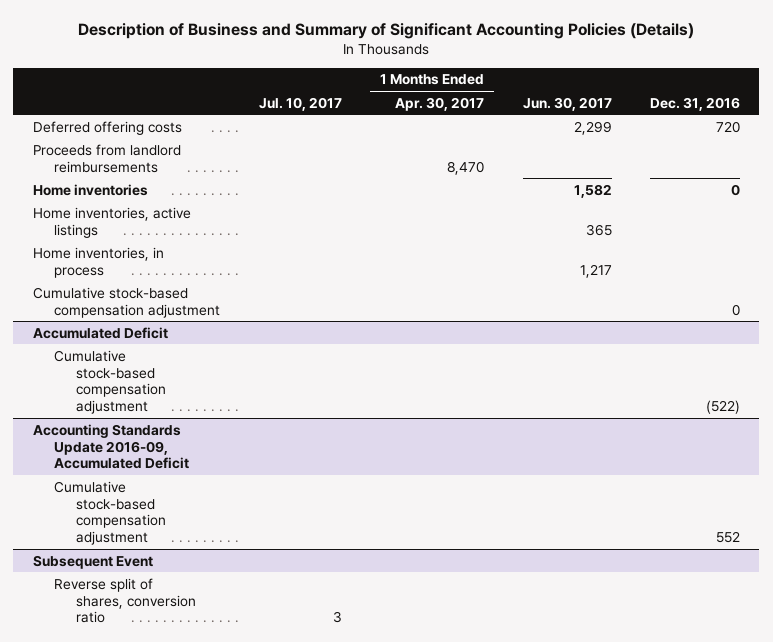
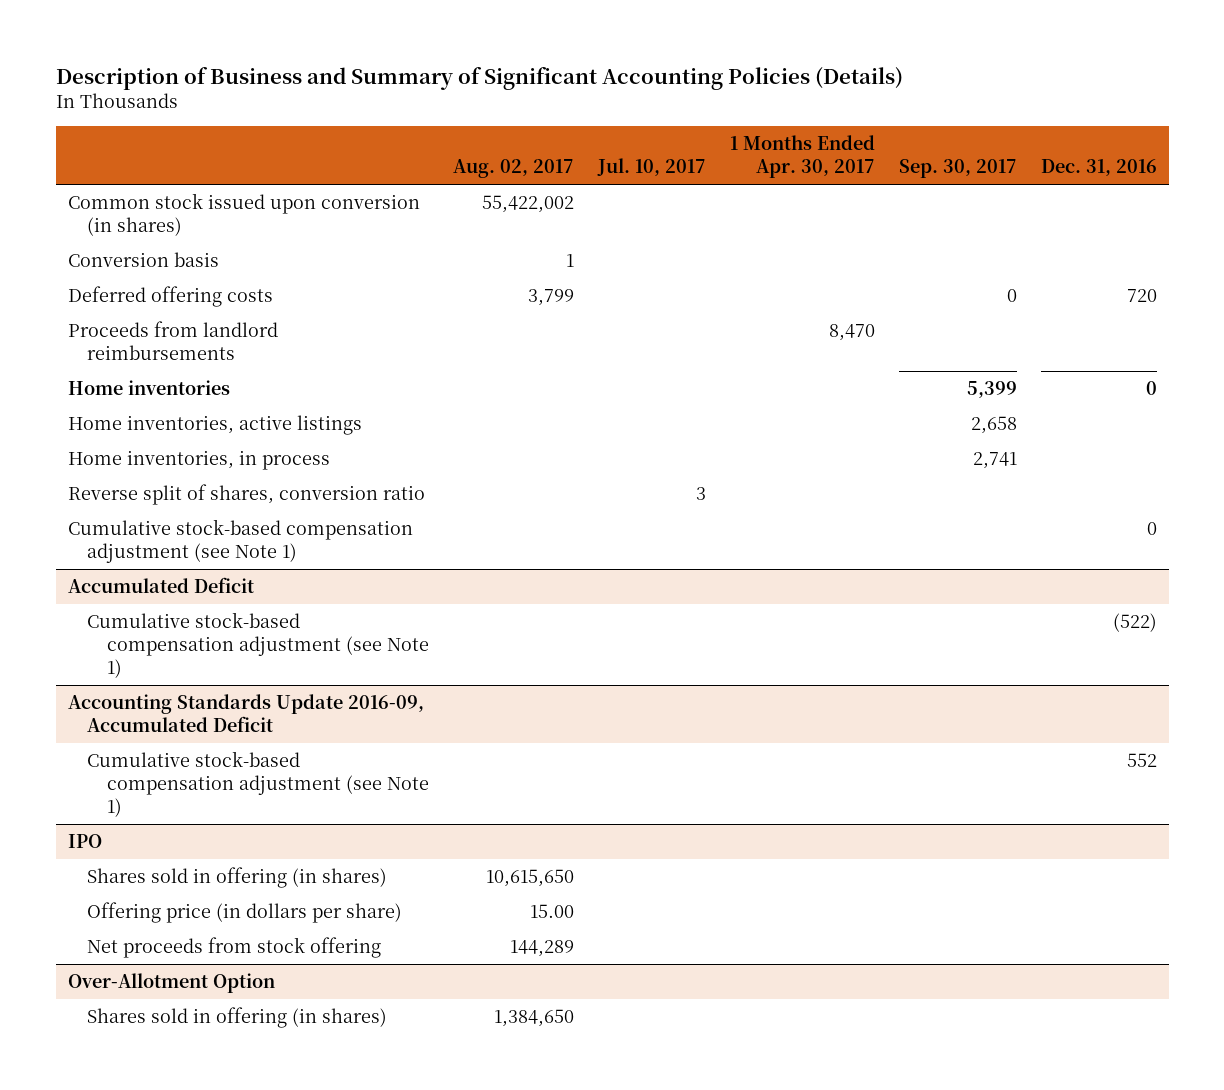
- | Jul. 10, 2017 | 1 Months Ended Apr. 30, 2017 | Jun. 30, 2017 | Dec. 31, 2016
+ | Aug. 02, 2017 | Jul. 10, 2017 | 1 Months Ended Apr. 30, 2017 | Sep. 30, 2017 | Dec. 31, 2016
+ Common stock issued upon conversion (in shares) | 55,422,002 | | | |
+ Conversion basis | 1 | | | |
- Cumulative stock-based compensation adjustment | | | | 0
+ Reverse split of shares, conversion ratio | | 3 | | |
+ Cumulative stock-based compensation adjustment (see Note 1) | | | | | 0
@ Accumulated Deficit
- Cumulative stock-based compensation adjustment | | | | (522)
+ Cumulative stock-based compensation adjustment (see Note 1) | | | | | (522)
@ Accounting Standards Update 2016-09, Accumulated Deficit
- Cumulative stock-based compensation adjustment | | | | 552
- Subsequent Event
- Reverse split of shares, conversion ratio | 3 | | |
@ Accounting Standards Update 2016-09, Accumulated Deficit
+ Cumulative stock-based compensation adjustment (see Note 1) | | | | | 552
+ IPO
+ Shares sold in offering (in shares) | 10,615,650 | | | |
+ Offering price (in dollars per share) | 15.00 | | | |
+ Net proceeds from stock offering | 144,289 | | | |
+ Over-Allotment Option
+ Shares sold in offering (in shares) | 1,384,650 | | | |

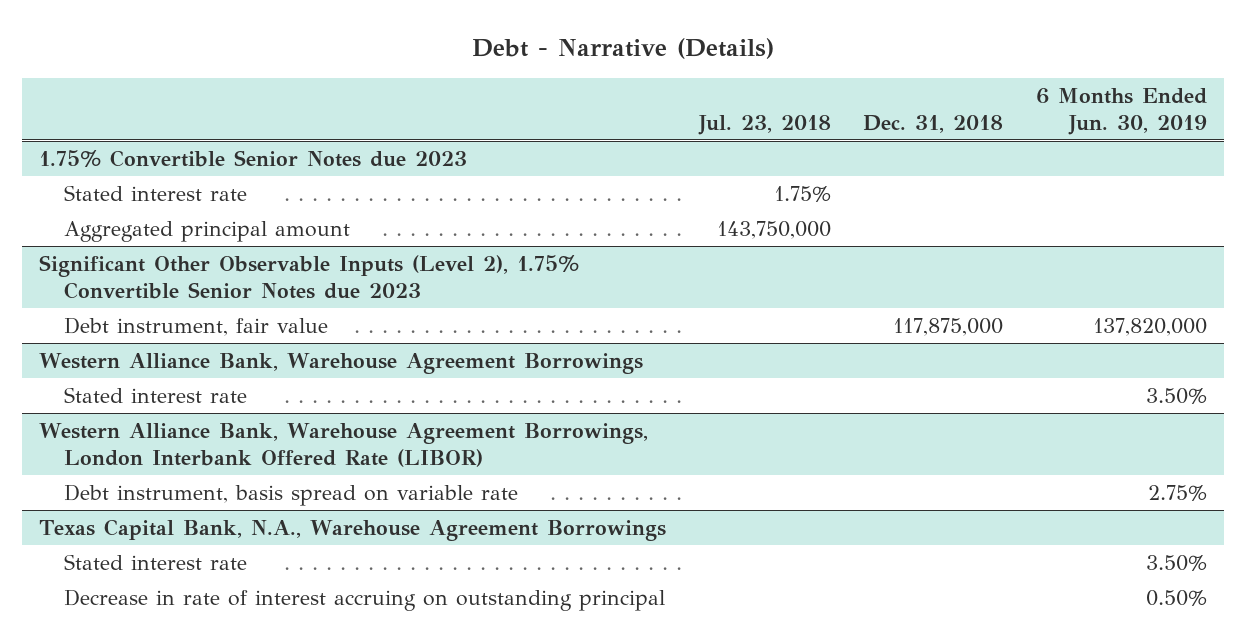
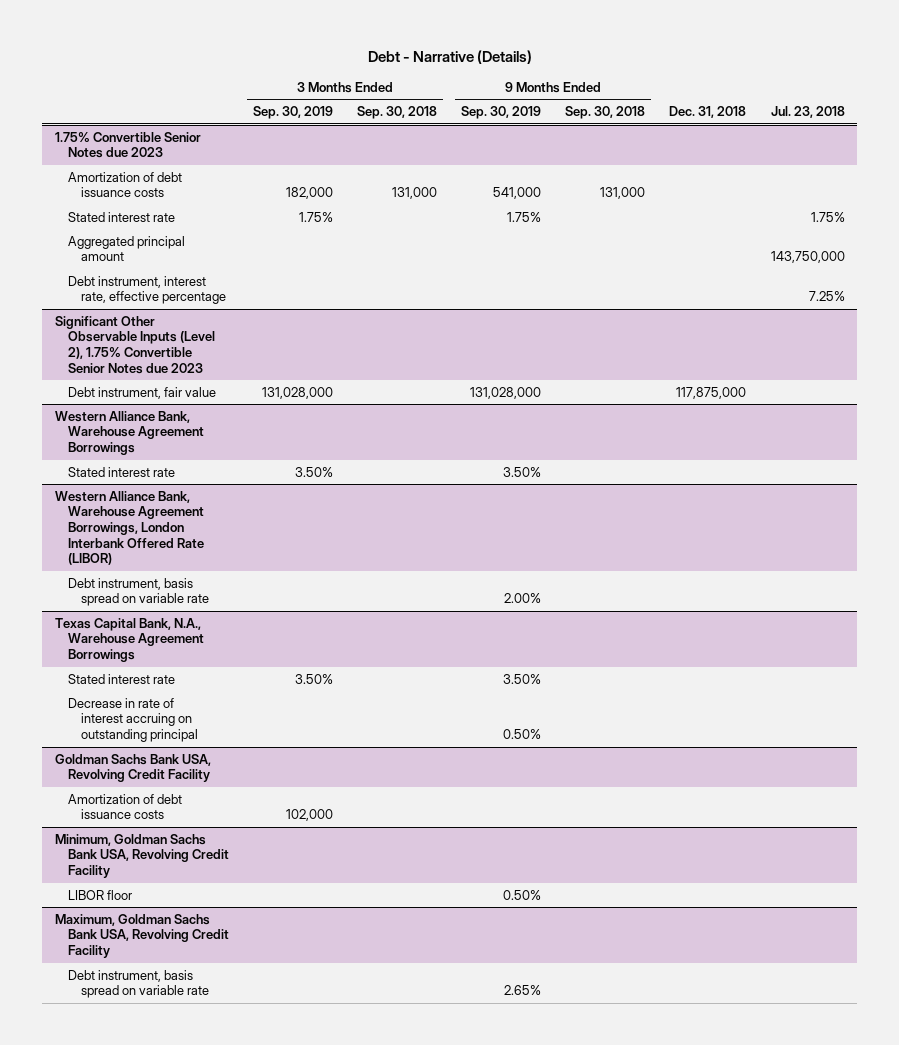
- | Jul. 23, 2018 | Dec. 31, 2018 | 6 Months Ended Jun. 30, 2019
+ | 3 Months Ended Sep. 30, 2019 | 3 Months Ended Sep. 30, 2018 | 9 Months Ended Sep. 30, 2019 | 9 Months Ended Sep. 30, 2018 | Dec. 31, 2018 | Jul. 23, 2018
@ 1.75% Convertible Senior Notes due 2023
+ Amortization of debt issuance costs | 182,000 | 131,000 | 541,000 | 131,000 | |
+ Debt instrument, interest rate, effective percentage | | | | | | 7.25%
+ Goldman Sachs Bank USA, Revolving Credit Facility
+ Amortization of debt issuance costs | 102,000 | | | | |
+ Minimum, Goldman Sachs Bank USA, Revolving Credit Facility
+ LIBOR floor | | | 0.50% | | |
+ Maximum, Goldman Sachs Bank USA, Revolving Credit Facility
+ Debt instrument, basis spread on variable rate | | | 2.65% | | |

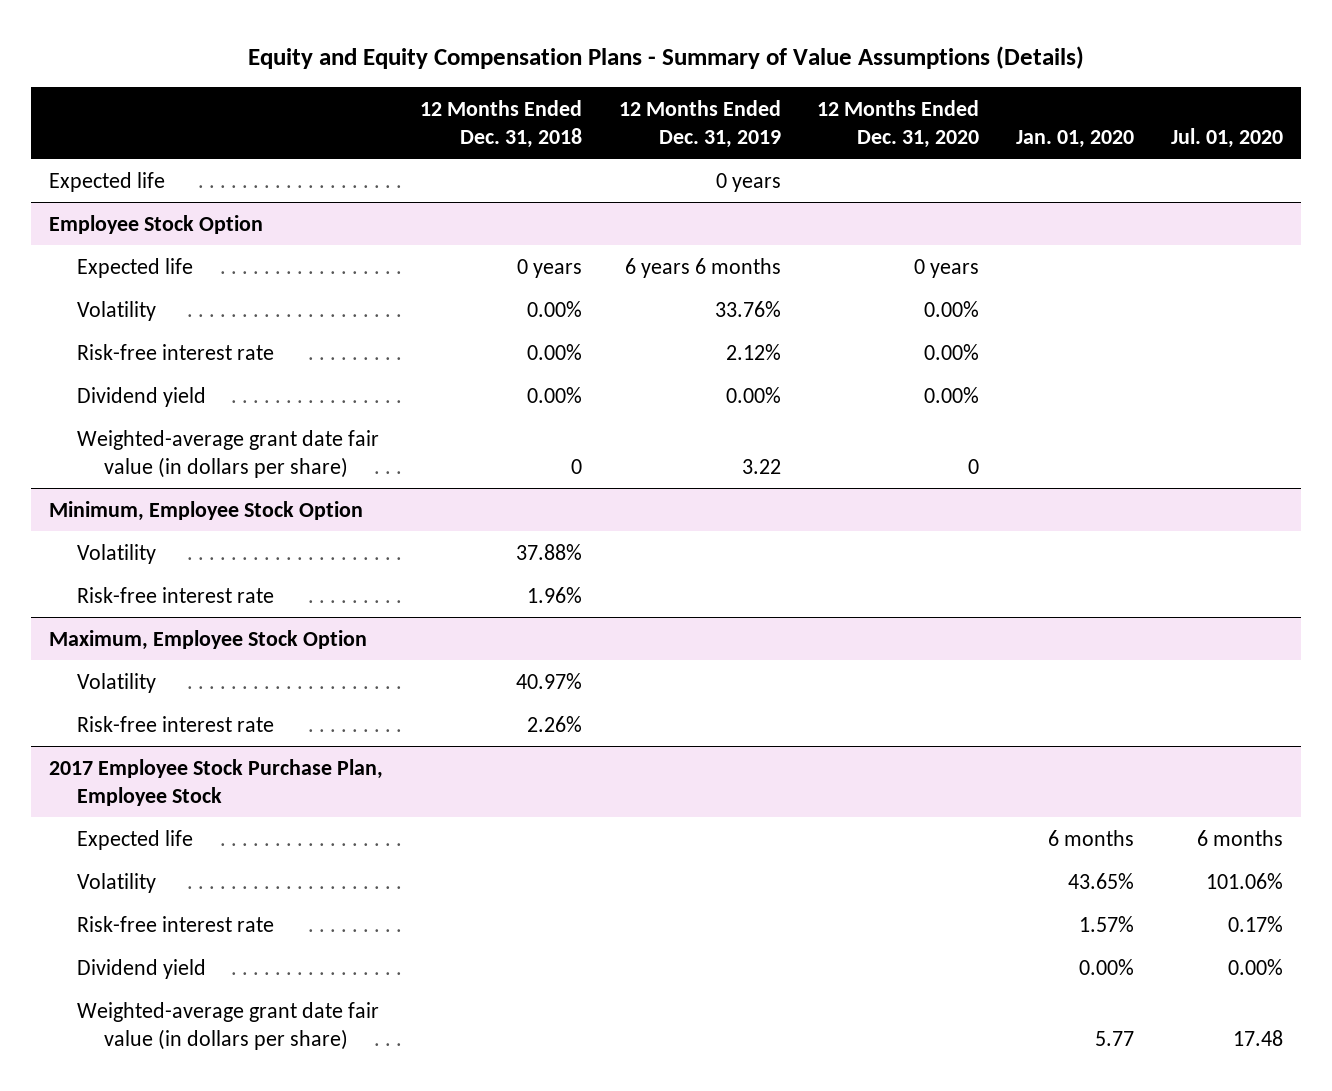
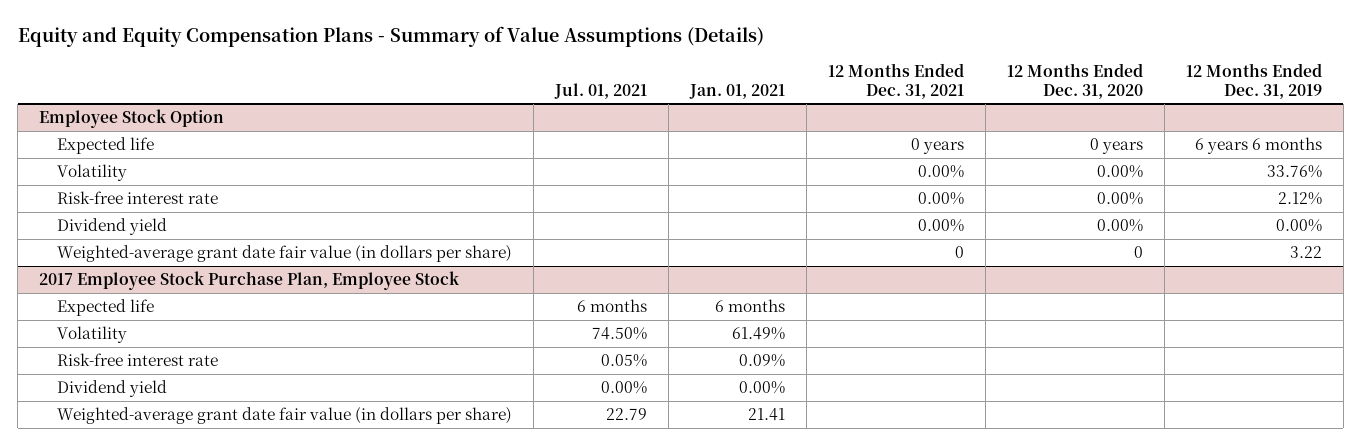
- | 12 Months Ended Dec. 31, 2018 | 12 Months Ended Dec. 31, 2019 | 12 Months Ended Dec. 31, 2020 | Jan. 01, 2020 | Jul. 01, 2020
+ | Jul. 01, 2021 | Jan. 01, 2021 | 12 Months Ended Dec. 31, 2021 | 12 Months Ended Dec. 31, 2020 | 12 Months Ended Dec. 31, 2019
- Expected life | | 0 years | | |
- Minimum, Employee Stock Option
- Volatility | 37.88% | | | |
- Risk-free interest rate | 1.96% | | | |
- Maximum, Employee Stock Option
- Volatility | 40.97% | | | |
- Risk-free interest rate | 2.26% | | | |

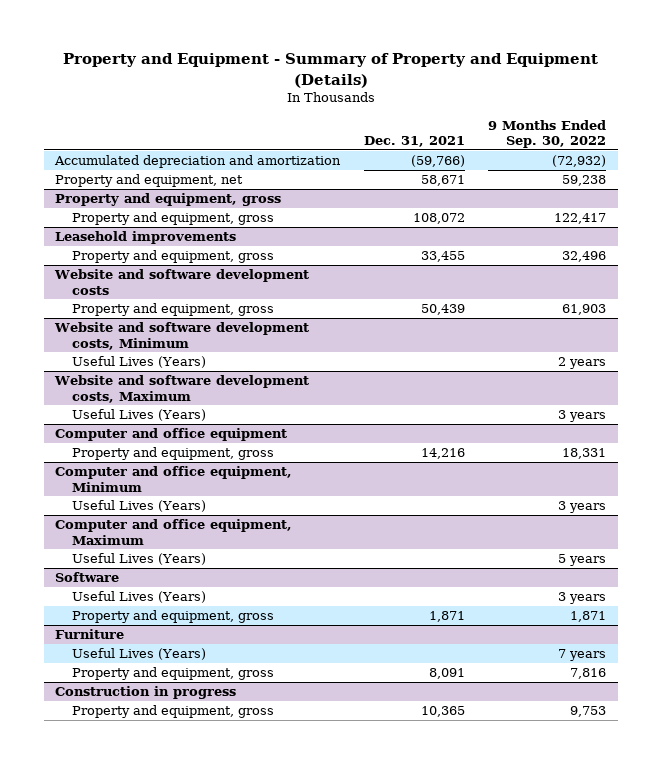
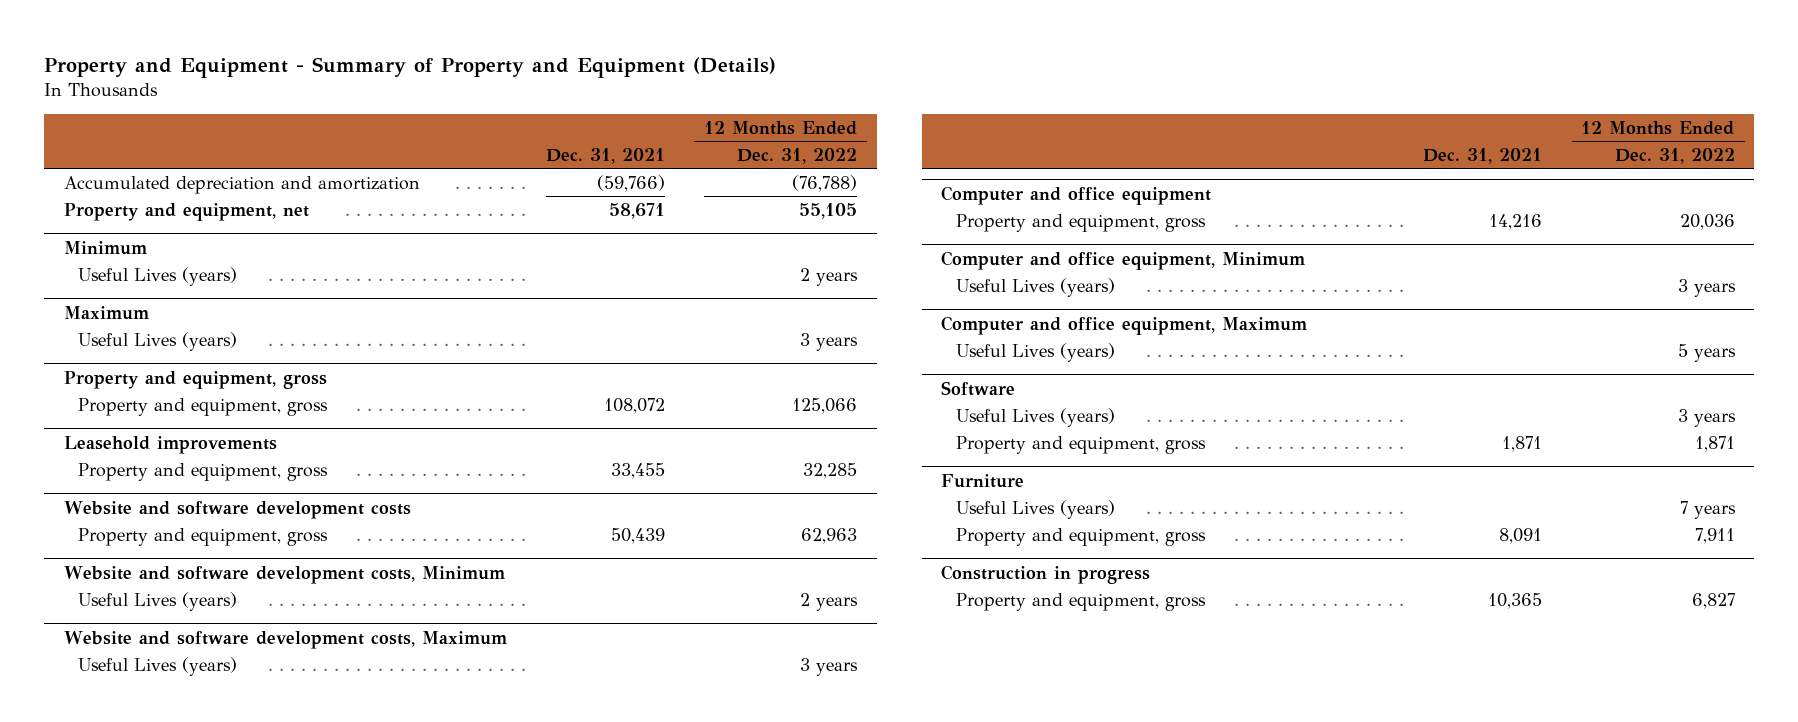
- | Dec. 31, 2021 | 9 Months Ended Sep. 30, 2022
+ | Dec. 31, 2021 | 12 Months Ended Dec. 31, 2022
+ Minimum
+ Useful Lives (years) | | 2 years
+ Maximum
+ Useful Lives (years) | | 3 years
@ Website and software development costs, Minimum
- Useful Lives (Years) | | 2 years
+ Useful Lives (years) | | 2 years
@ Website and software development costs, Maximum
- Useful Lives (Years) | | 3 years
+ Useful Lives (years) | | 3 years
@ Computer and office equipment, Minimum
- Useful Lives (Years) | | 3 years
+ Useful Lives (years) | | 3 years
@ Computer and office equipment, Maximum
- Useful Lives (Years) | | 5 years
+ Useful Lives (years) | | 5 years
@ Software
- Useful Lives (Years) | | 3 years
+ Useful Lives (years) | | 3 years
@ Furniture
- Useful Lives (Years) | | 7 years
+ Useful Lives (years) | | 7 years

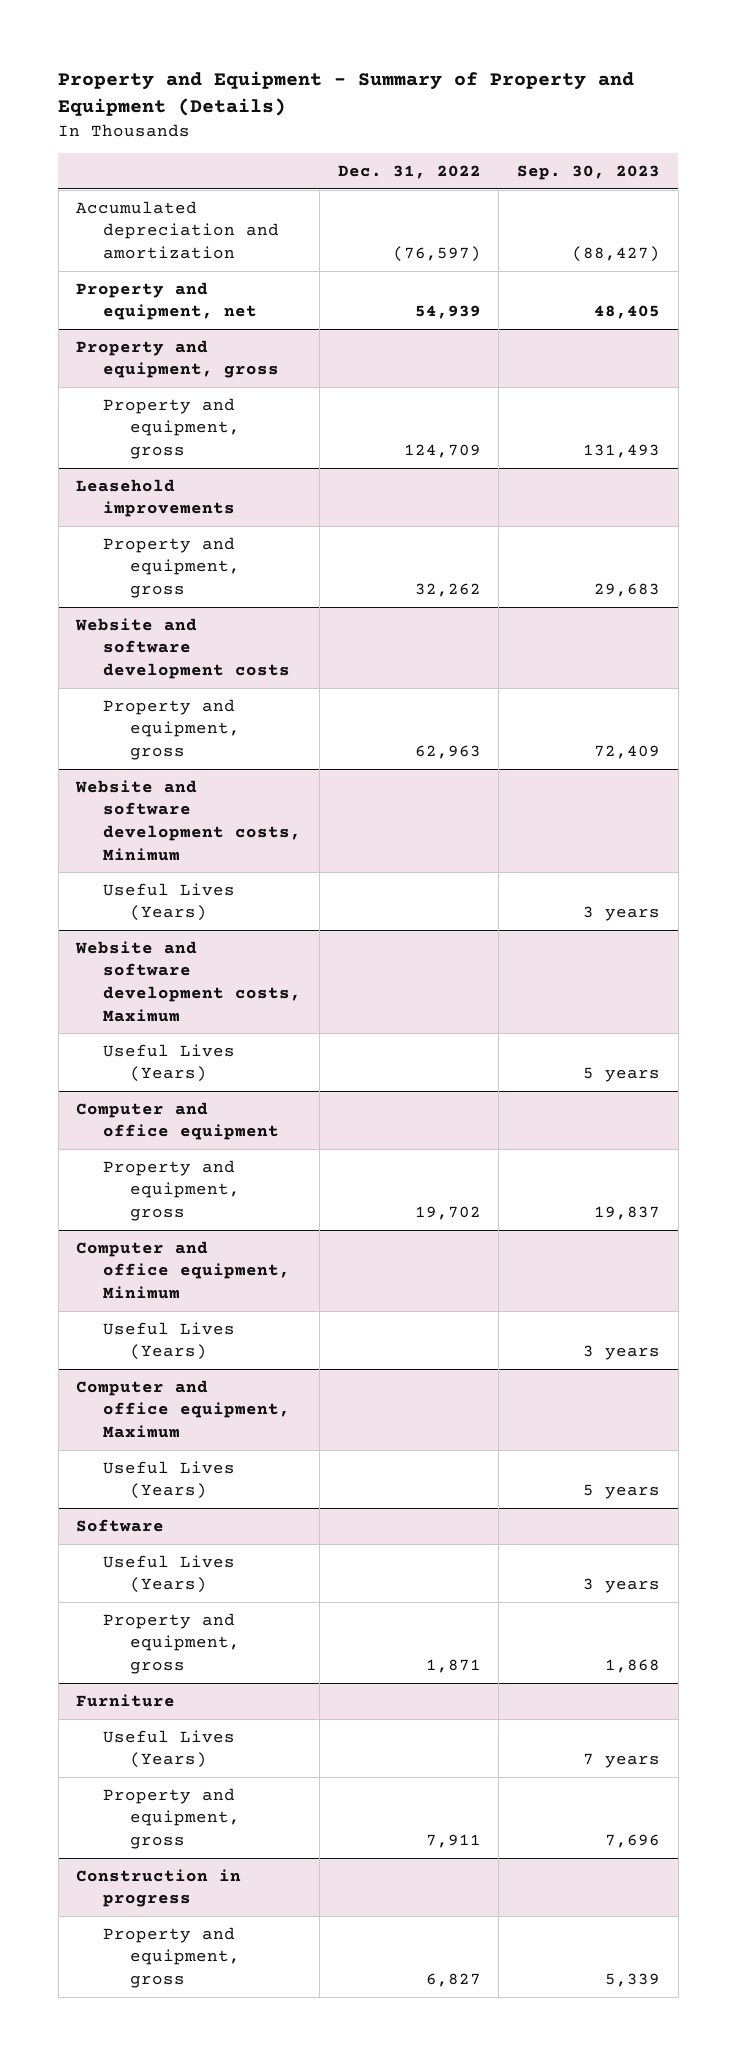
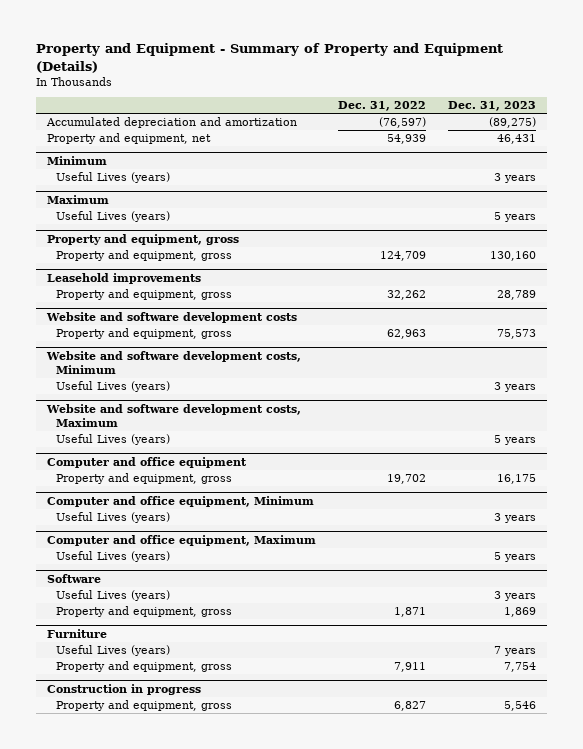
- | Dec. 31, 2022 | Sep. 30, 2023
+ | Dec. 31, 2022 | Dec. 31, 2023
+ Minimum
+ Useful Lives (years) | | 3 years
+ Maximum
+ Useful Lives (years) | | 5 years
@ Website and software development costs, Minimum
- Useful Lives (Years) | | 3 years
+ Useful Lives (years) | | 3 years
@ Website and software development costs, Maximum
- Useful Lives (Years) | | 5 years
+ Useful Lives (years) | | 5 years
@ Computer and office equipment, Minimum
- Useful Lives (Years) | | 3 years
+ Useful Lives (years) | | 3 years
@ Computer and office equipment, Maximum
- Useful Lives (Years) | | 5 years
+ Useful Lives (years) | | 5 years
@ Software
- Useful Lives (Years) | | 3 years
+ Useful Lives (years) | | 3 years
@ Furniture
- Useful Lives (Years) | | 7 years
+ Useful Lives (years) | | 7 years

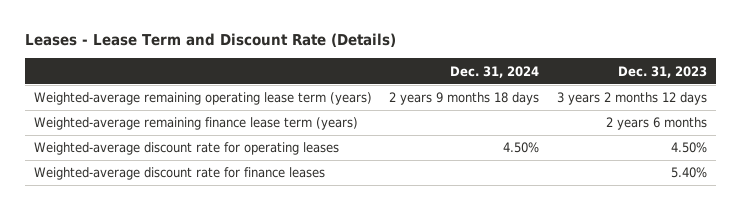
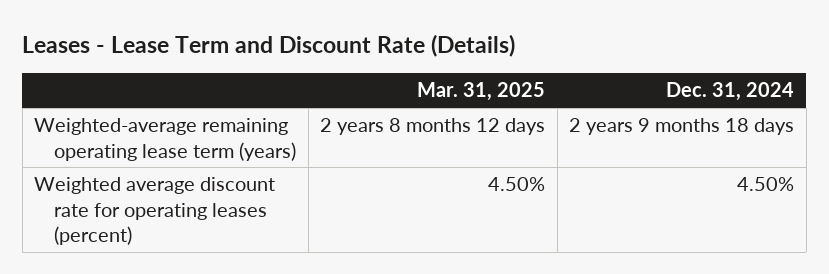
- | Dec. 31, 2024 | Dec. 31, 2023
+ | Mar. 31, 2025 | Dec. 31, 2024
- Weighted-average remaining finance lease term (years) | | 2 years 6 months
- Weighted-average discount rate for operating leases | 4.50% | 4.50%
- Weighted-average discount rate for finance leases | | 5.40%
+ Weighted average discount rate for operating leases (percent) | 4.50% | 4.50%

